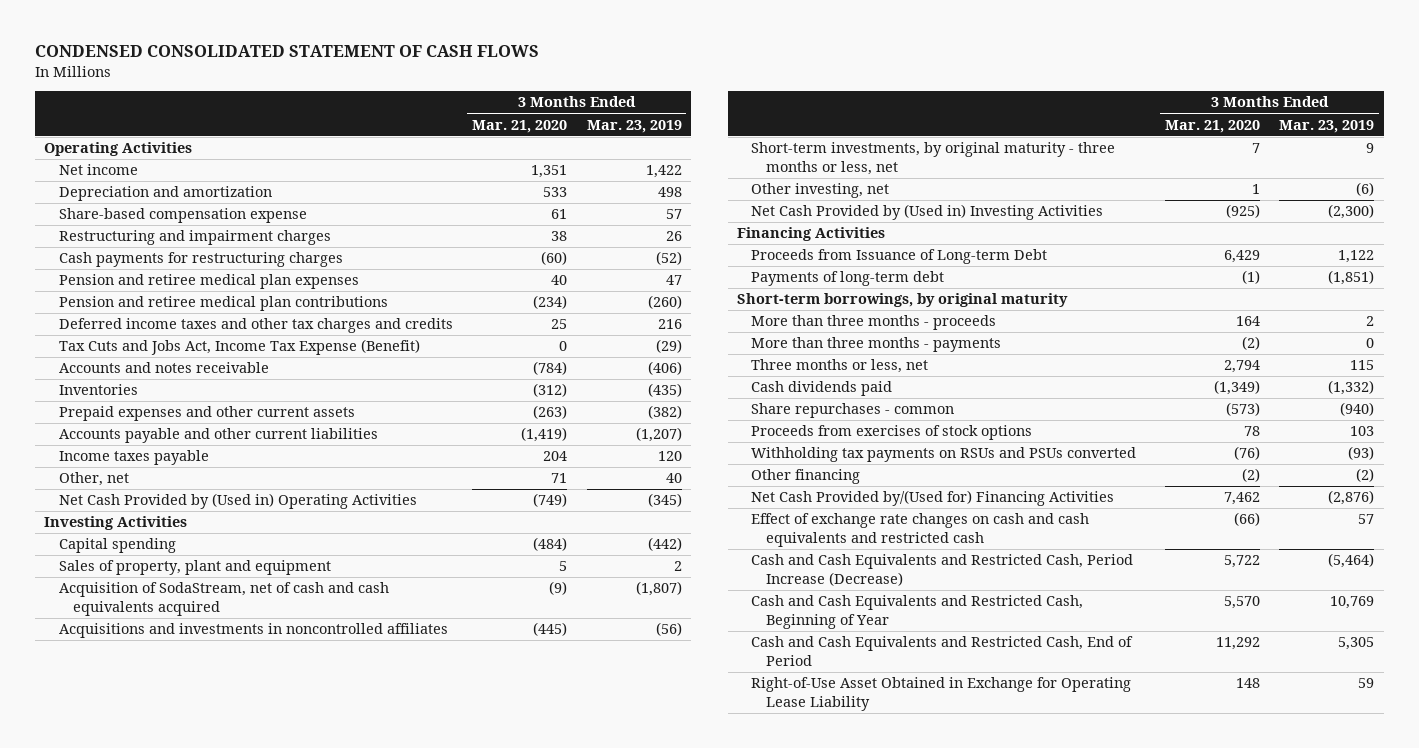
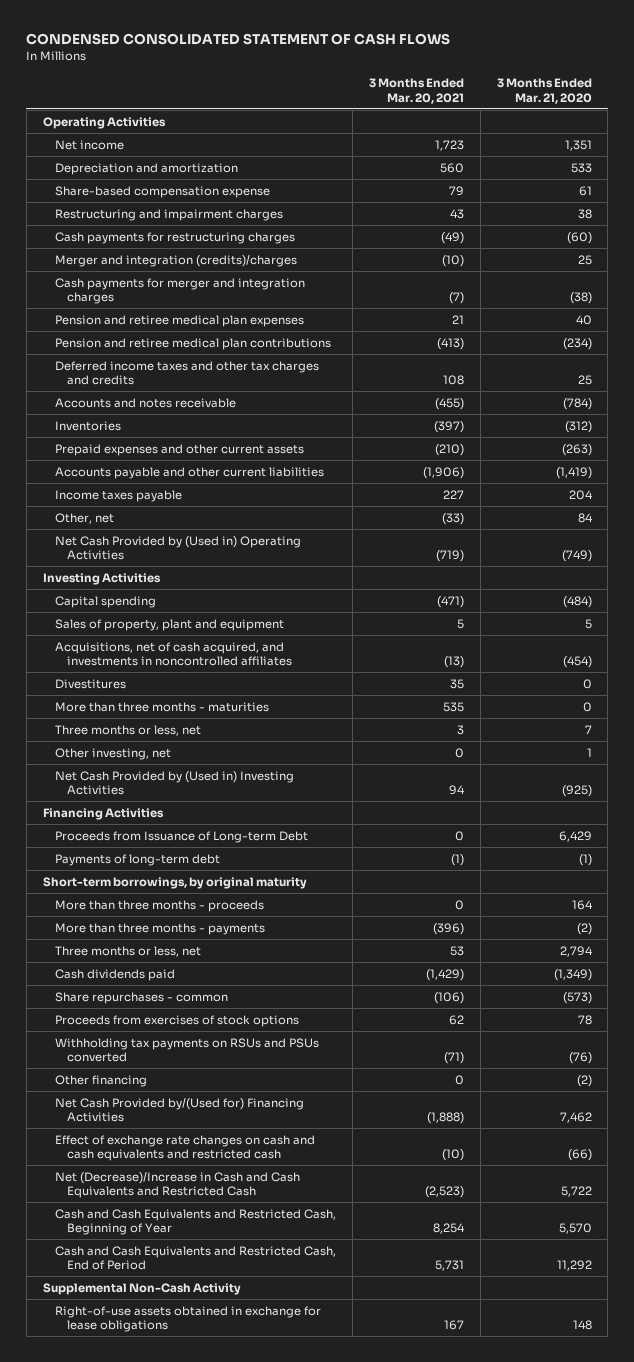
- | 3 Months Ended Mar. 21, 2020 | 3 Months Ended Mar. 23, 2019
+ | 3 Months Ended Mar. 20, 2021 | 3 Months Ended Mar. 21, 2020
+ Merger and integration (credits)/charges | (10) | 25
+ Cash payments for merger and integration charges | (7) | (38)
- Tax Cuts and Jobs Act, Income Tax Expense (Benefit) | 0 | (29)
- Other, net | 71 | 40
+ Other, net | (33) | 84
- Acquisition of SodaStream, net of cash and cash equivalents acquired | (9) | (1,807)
- Acquisitions and investments in noncontrolled affiliates | (445) | (56)
- Short-term investments, by original maturity - three months or less, net | 7 | 9
+ Acquisitions, net of cash acquired, and investments in noncontrolled affiliates | (13) | (454)
+ Divestitures | 35 | 0
+ More than three months - maturities | 535 | 0
+ Three months or less, net | 3 | 7
- Cash and Cash Equivalents and Restricted Cash, Period Increase (Decrease) | 5,722 | (5,464)
+ Net (Decrease)/Increase in Cash and Cash Equivalents and Restricted Cash | (2,523) | 5,722
- Right-of-Use Asset Obtained in Exchange for Operating Lease Liability | 148 | 59
+ Supplemental Non-Cash Activity
+ Right-of-use assets obtained in exchange for lease obligations | 167 | 148

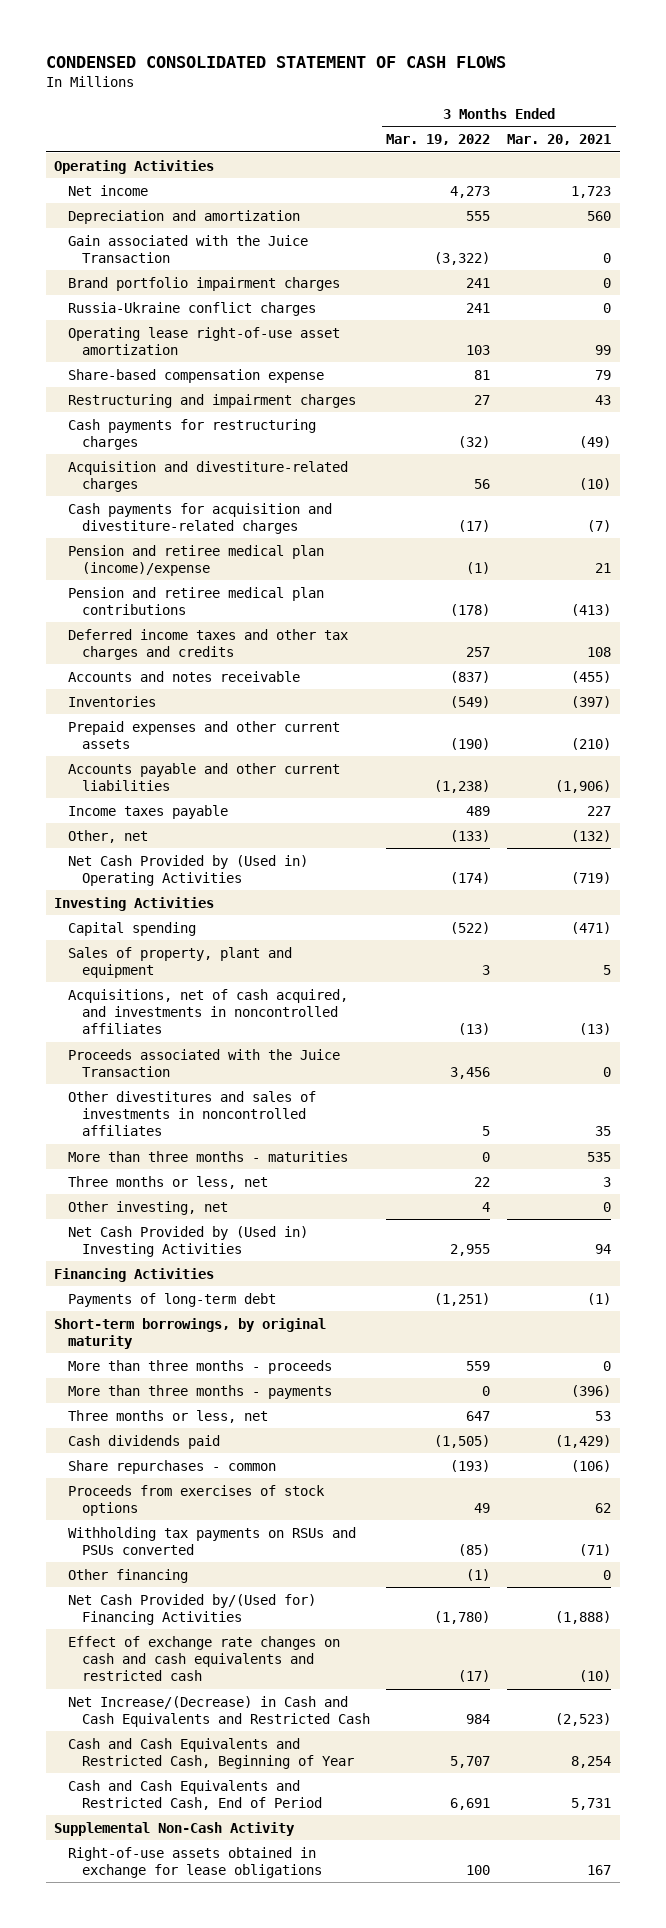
- | 3 Months Ended Mar. 20, 2021 | 3 Months Ended Mar. 21, 2020
+ | 3 Months Ended Mar. 19, 2022 | 3 Months Ended Mar. 20, 2021
+ Gain associated with the Juice Transaction | (3,322) | 0
+ Brand portfolio impairment charges | 241 | 0
+ Russia-Ukraine conflict charges | 241 | 0
+ Operating lease right-of-use asset amortization | 103 | 99
- Merger and integration (credits)/charges | (10) | 25
- Cash payments for merger and integration charges | (7) | (38)
- Pension and retiree medical plan expenses | 21 | 40
+ Acquisition and divestiture-related charges | 56 | (10)
+ Cash payments for acquisition and divestiture-related charges | (17) | (7)
+ Pension and retiree medical plan (income)/expense | (1) | 21
- Other, net | (33) | 84
+ Other, net | (133) | (132)
- Divestitures | 35 | 0
+ Proceeds associated with the Juice Transaction | 3,456 | 0
+ Other divestitures and sales of investments in noncontrolled affiliates | 5 | 35
- Proceeds from Issuance of Long-term Debt | 0 | 6,429
- Net (Decrease)/Increase in Cash and Cash Equivalents and Restricted Cash | (2,523) | 5,722
+ Net Increase/(Decrease) in Cash and Cash Equivalents and Restricted Cash | 984 | (2,523)

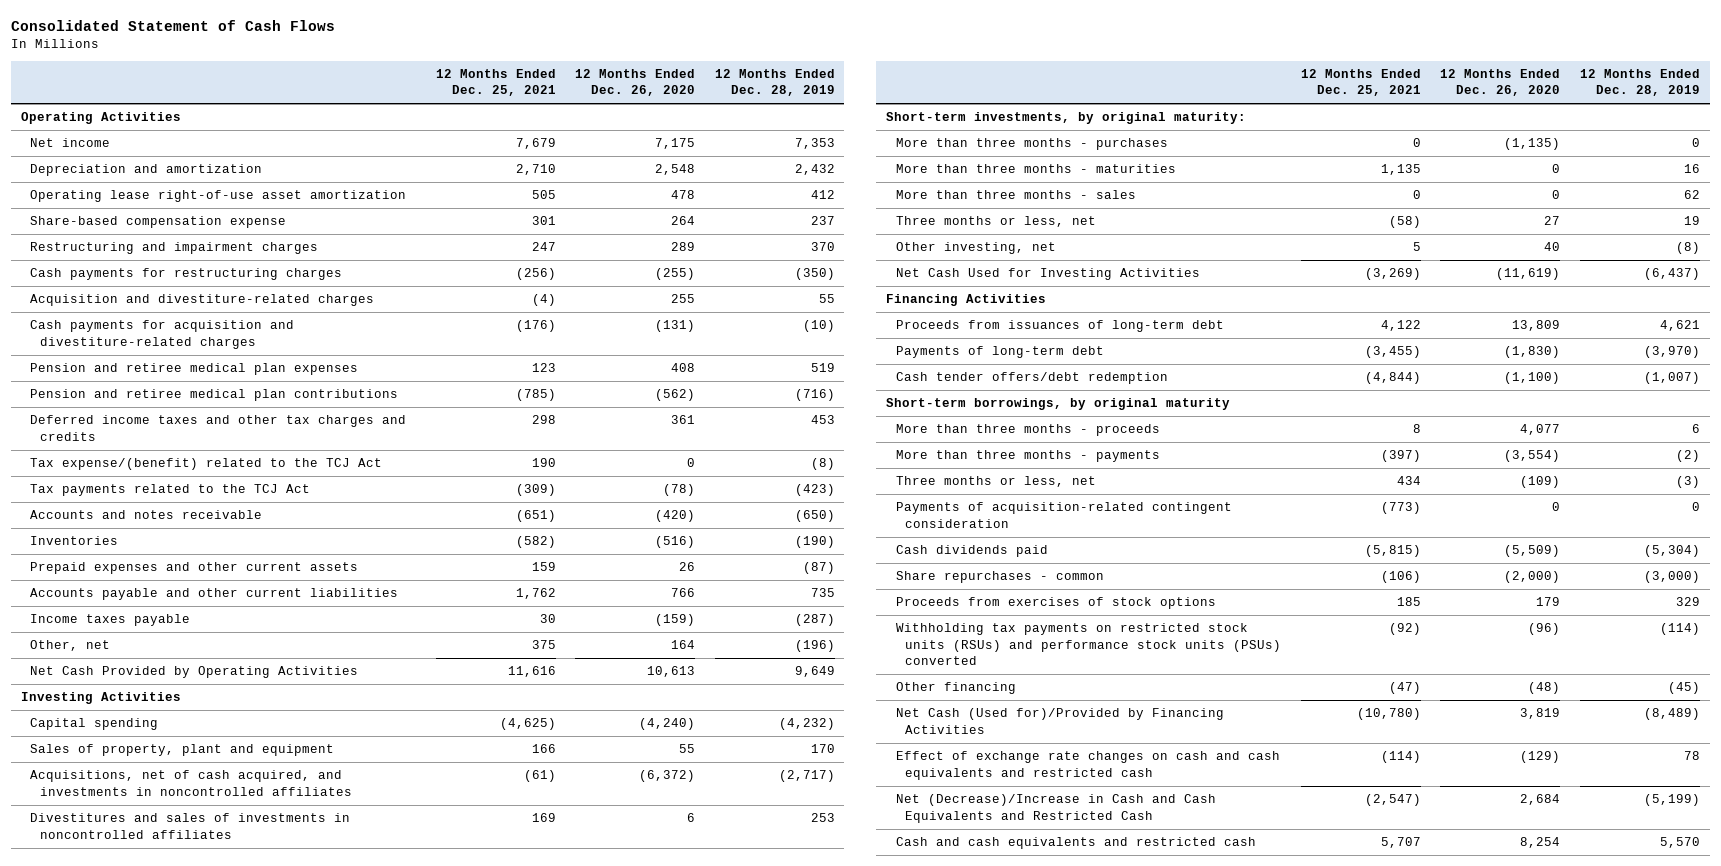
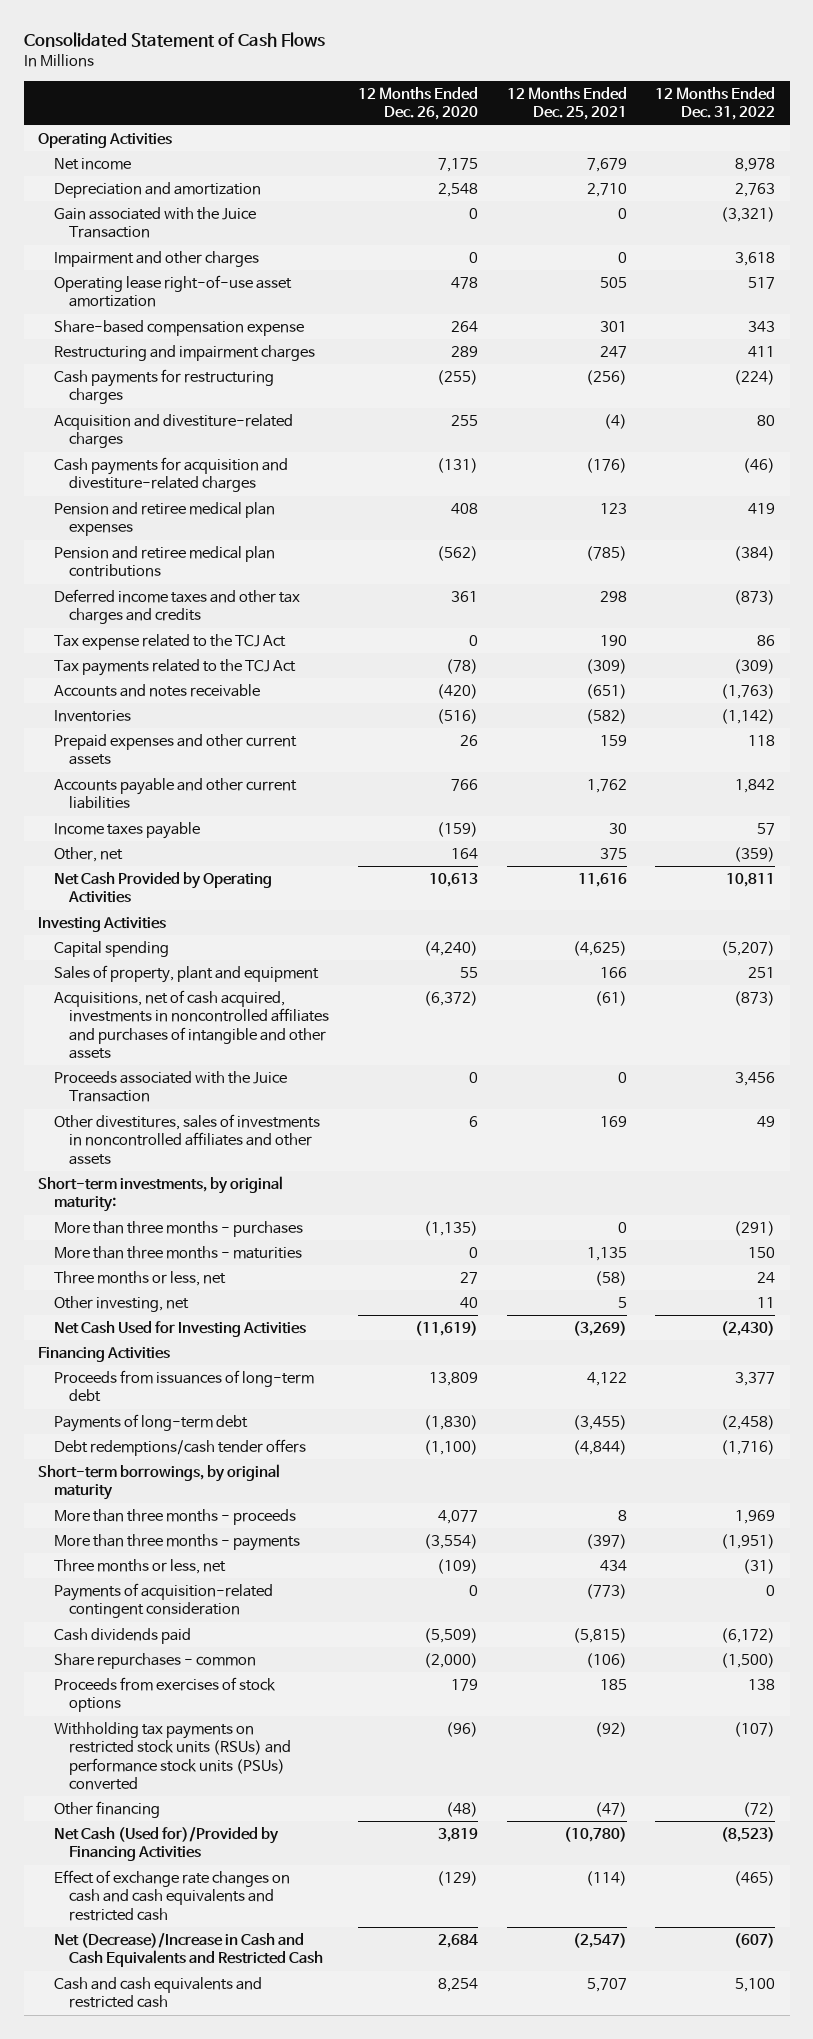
- | 12 Months Ended Dec. 25, 2021 | 12 Months Ended Dec. 26, 2020 | 12 Months Ended Dec. 28, 2019
+ | 12 Months Ended Dec. 26, 2020 | 12 Months Ended Dec. 25, 2021 | 12 Months Ended Dec. 31, 2022
+ Gain associated with the Juice Transaction | 0 | 0 | (3,321)
+ Impairment and other charges | 0 | 0 | 3,618
- Tax expense/(benefit) related to the TCJ Act | 190 | 0 | (8)
+ Tax expense related to the TCJ Act | 0 | 190 | 86
- Acquisitions, net of cash acquired, and investments in noncontrolled affiliates | (61) | (6,372) | (2,717)
- Divestitures and sales of investments in noncontrolled affiliates | 169 | 6 | 253
+ Acquisitions, net of cash acquired, investments in noncontrolled affiliates and purchases of intangible and other assets | (6,372) | (61) | (873)
+ Proceeds associated with the Juice Transaction | 0 | 0 | 3,456
+ Other divestitures, sales of investments in noncontrolled affiliates and other assets | 6 | 169 | 49
- More than three months - sales | 0 | 0 | 62
- Cash tender offers/debt redemption | (4,844) | (1,100) | (1,007)
+ Debt redemptions/cash tender offers | (1,100) | (4,844) | (1,716)

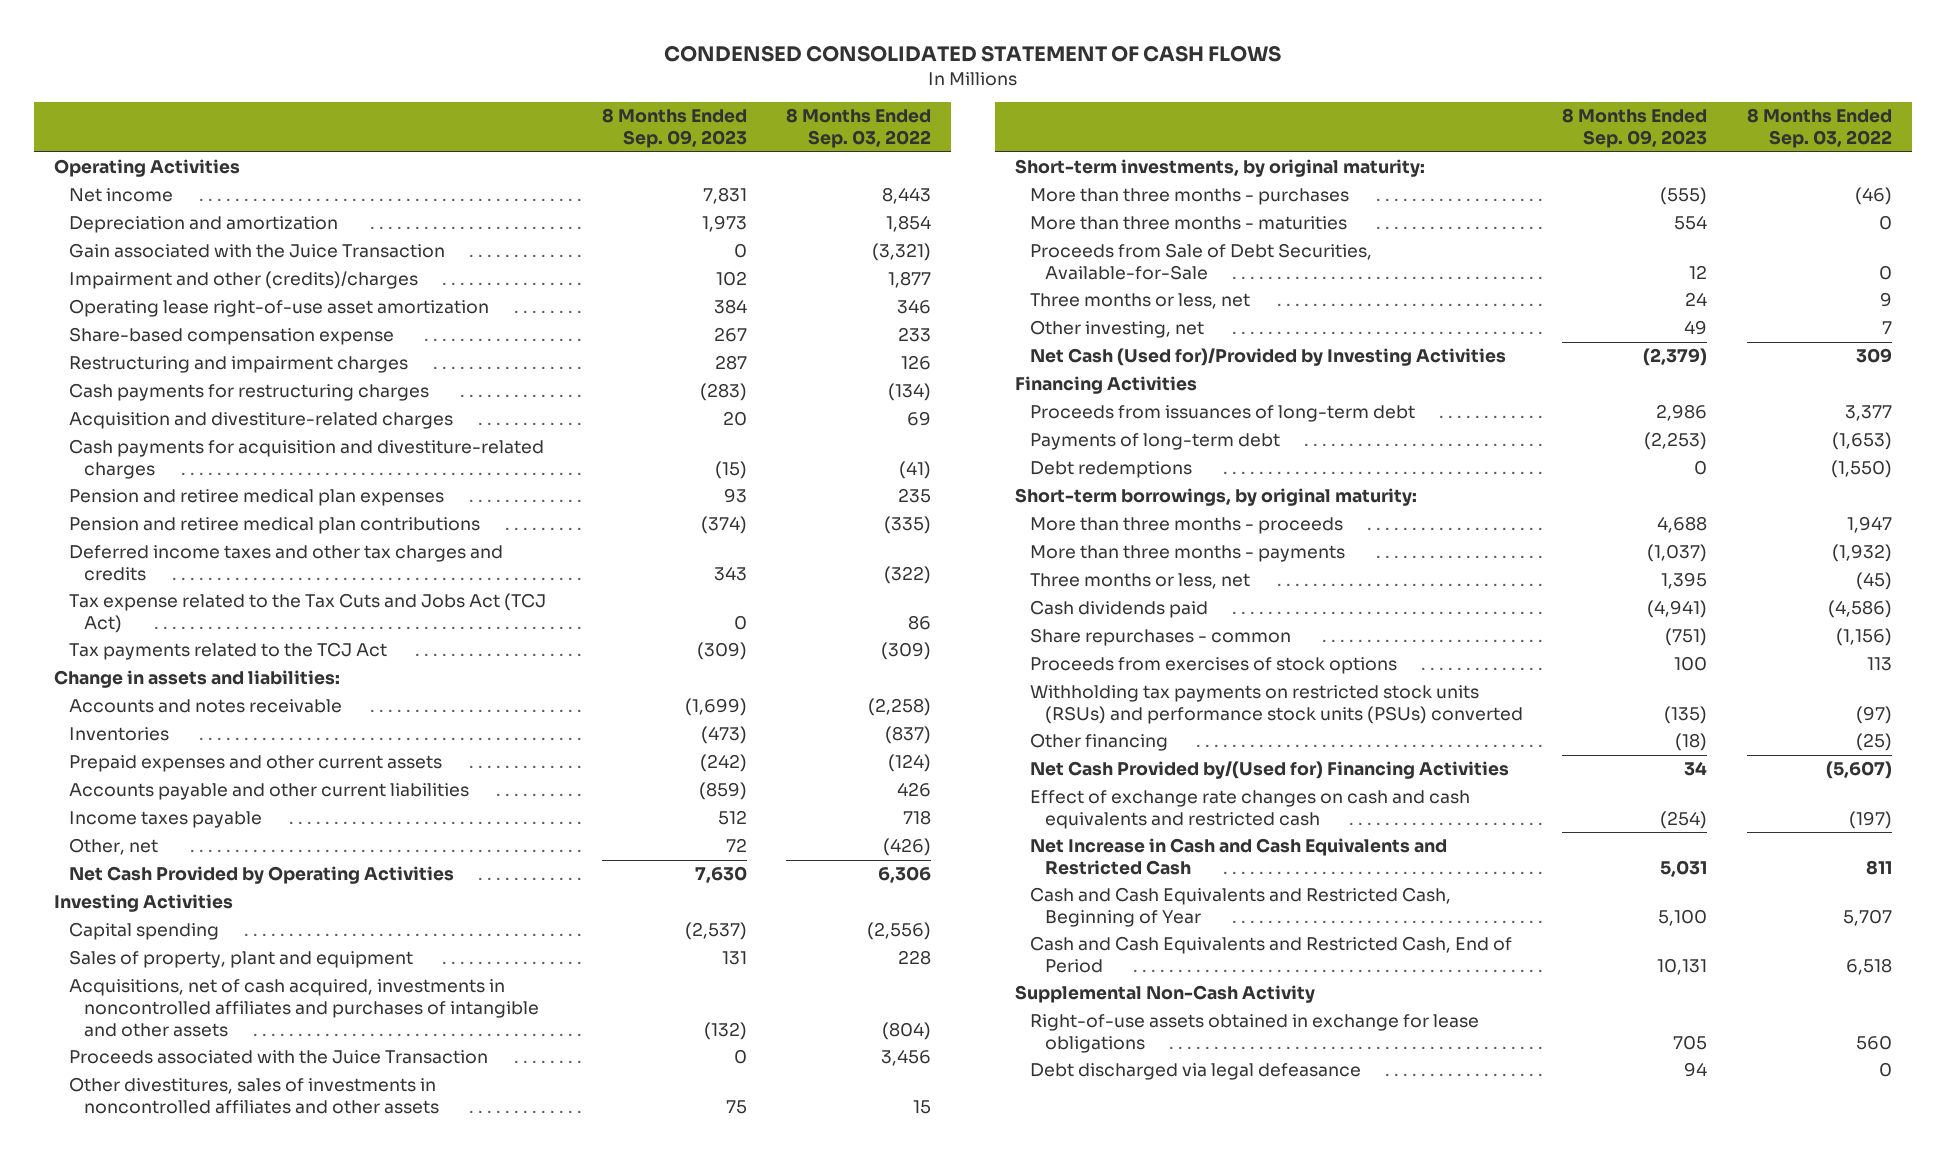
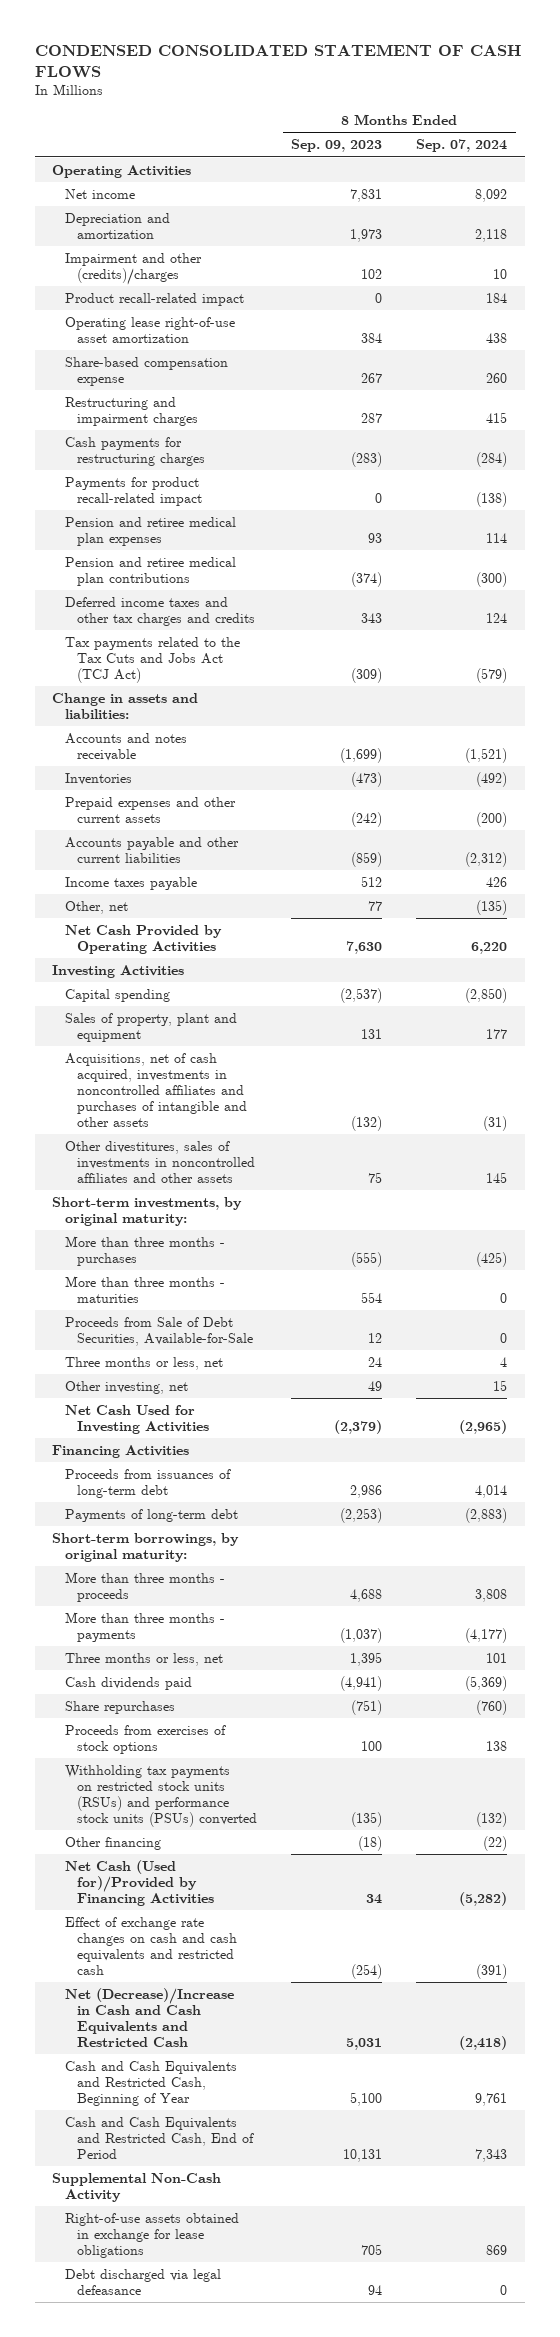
- | 8 Months Ended Sep. 09, 2023 | 8 Months Ended Sep. 03, 2022
+ | 8 Months Ended Sep. 09, 2023 | 8 Months Ended Sep. 07, 2024
- Gain associated with the Juice Transaction | 0 | (3,321)
+ Product recall-related impact | 0 | 184
- Acquisition and divestiture-related charges | 20 | 69
- Cash payments for acquisition and divestiture-related charges | (15) | (41)
+ Payments for product recall-related impact | 0 | (138)
- Tax expense related to the Tax Cuts and Jobs Act (TCJ Act) | 0 | 86
- Tax payments related to the TCJ Act | (309) | (309)
+ Tax payments related to the Tax Cuts and Jobs Act (TCJ Act) | (309) | (579)
- Other, net | 72 | (426)
+ Other, net | 77 | (135)
- Proceeds associated with the Juice Transaction | 0 | 3,456
- Net Cash (Used for)/Provided by Investing Activities | (2,379) | 309
+ Net Cash Used for Investing Activities | (2,379) | (2,965)
- Debt redemptions | 0 | (1,550)
- Share repurchases - common | (751) | (1,156)
+ Share repurchases | (751) | (760)
- Net Cash Provided by/(Used for) Financing Activities | 34 | (5,607)
+ Net Cash (Used for)/Provided by Financing Activities | 34 | (5,282)
- Net Increase in Cash and Cash Equivalents and Restricted Cash | 5,031 | 811
+ Net (Decrease)/Increase in Cash and Cash Equivalents and Restricted Cash | 5,031 | (2,418)

